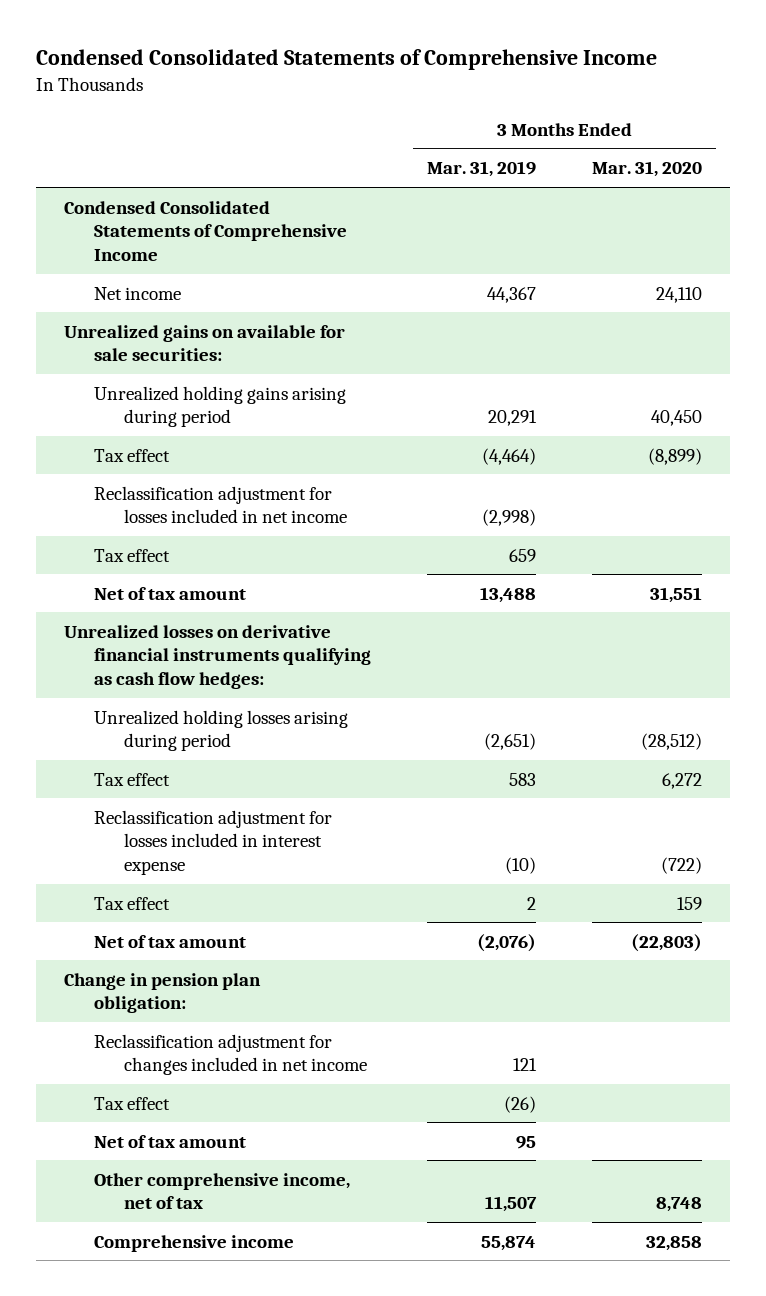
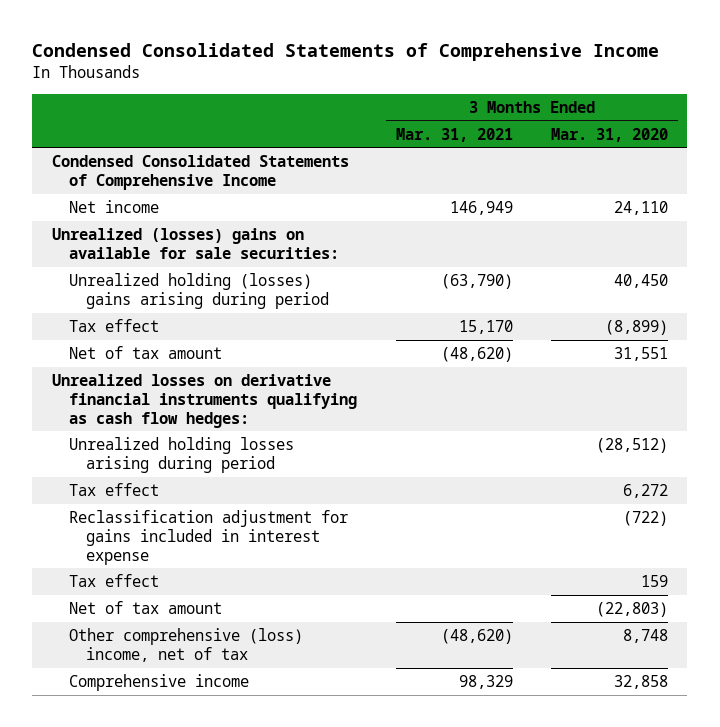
- | 3 Months Ended Mar. 31, 2019 | 3 Months Ended Mar. 31, 2020
+ | 3 Months Ended Mar. 31, 2021 | 3 Months Ended Mar. 31, 2020
- Unrealized gains on available for sale securities:
- Unrealized holding gains arising during period | 20,291 | 40,450
+ Unrealized (losses) gains on available for sale securities:
+ Unrealized holding (losses) gains arising during period | (63,790) | 40,450
- Reclassification adjustment for losses included in net income | (2,998) |
- Tax effect | 659 |
- Reclassification adjustment for losses included in interest expense | (10) | (722)
+ Reclassification adjustment for gains included in interest expense | | (722)
- Change in pension plan obligation:
- Reclassification adjustment for changes included in net income | 121 |
- Tax effect | (26) |
- Net of tax amount | 95 |
- Other comprehensive income, net of tax | 11,507 | 8,748
+ Other comprehensive (loss) income, net of tax | (48,620) | 8,748

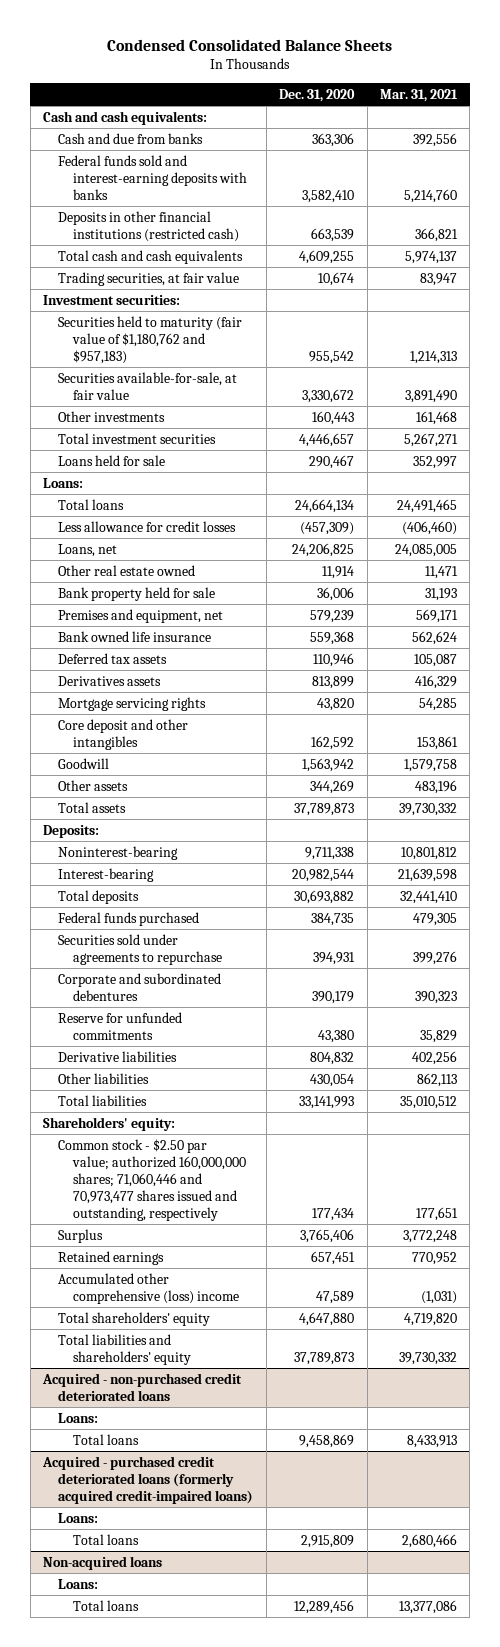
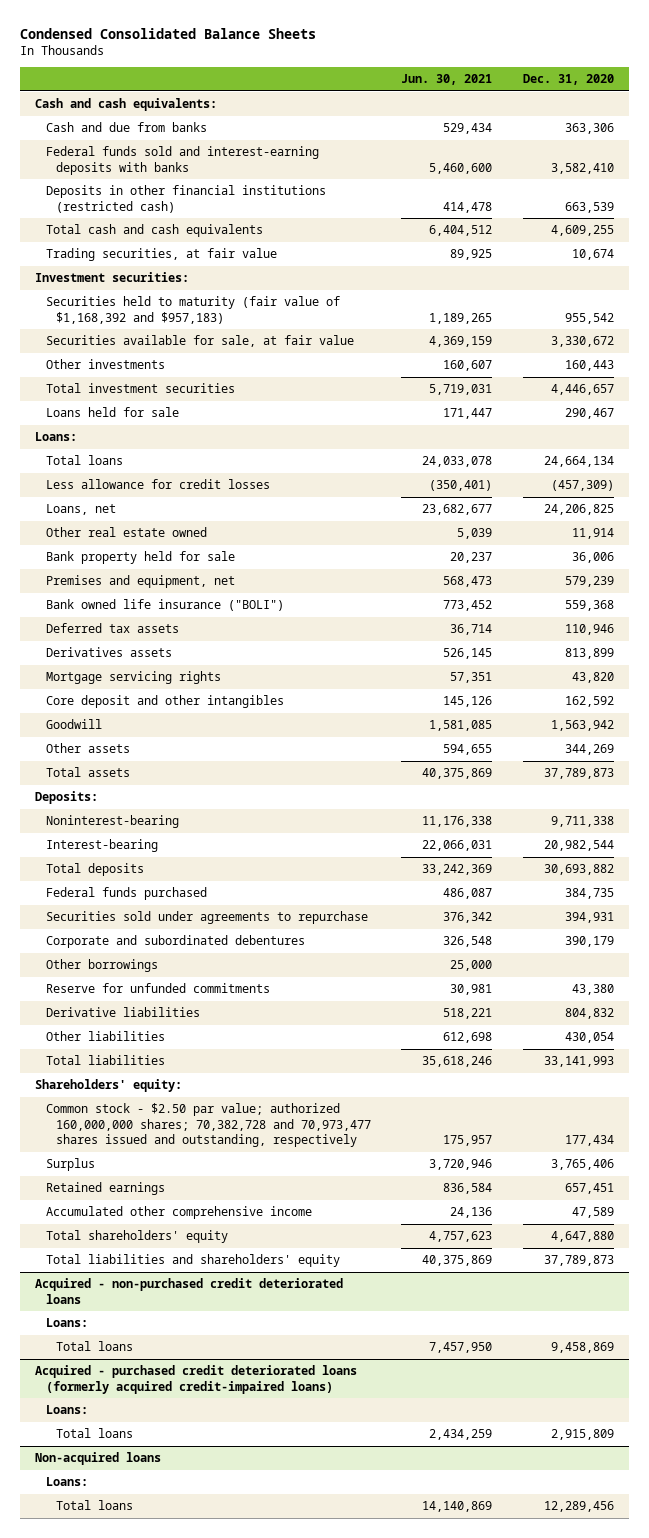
- | Dec. 31, 2020 | Mar. 31, 2021
+ | Jun. 30, 2021 | Dec. 31, 2020
- Securities held to maturity (fair value of $1,180,762 and $957,183) | 955,542 | 1,214,313
- Securities available-for-sale, at fair value | 3,330,672 | 3,891,490
+ Securities held to maturity (fair value of $1,168,392 and $957,183) | 1,189,265 | 955,542
+ Securities available for sale, at fair value | 4,369,159 | 3,330,672
- Bank owned life insurance | 559,368 | 562,624
+ Bank owned life insurance ("BOLI") | 773,452 | 559,368
+ Other borrowings | 25,000 |
- Common stock - $2.50 par value; authorized 160,000,000 shares; 71,060,446 and 70,973,477 shares issued and outstanding, respectively | 177,434 | 177,651
+ Common stock - $2.50 par value; authorized 160,000,000 shares; 70,382,728 and 70,973,477 shares issued and outstanding, respectively | 175,957 | 177,434
- Accumulated other comprehensive (loss) income | 47,589 | (1,031)
+ Accumulated other comprehensive income | 24,136 | 47,589

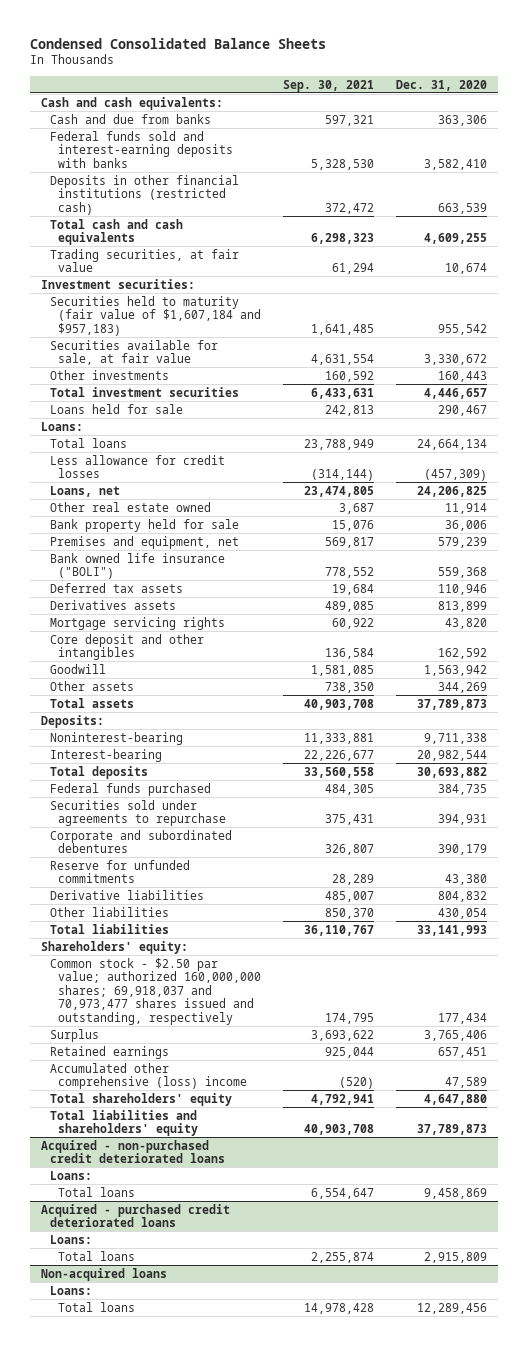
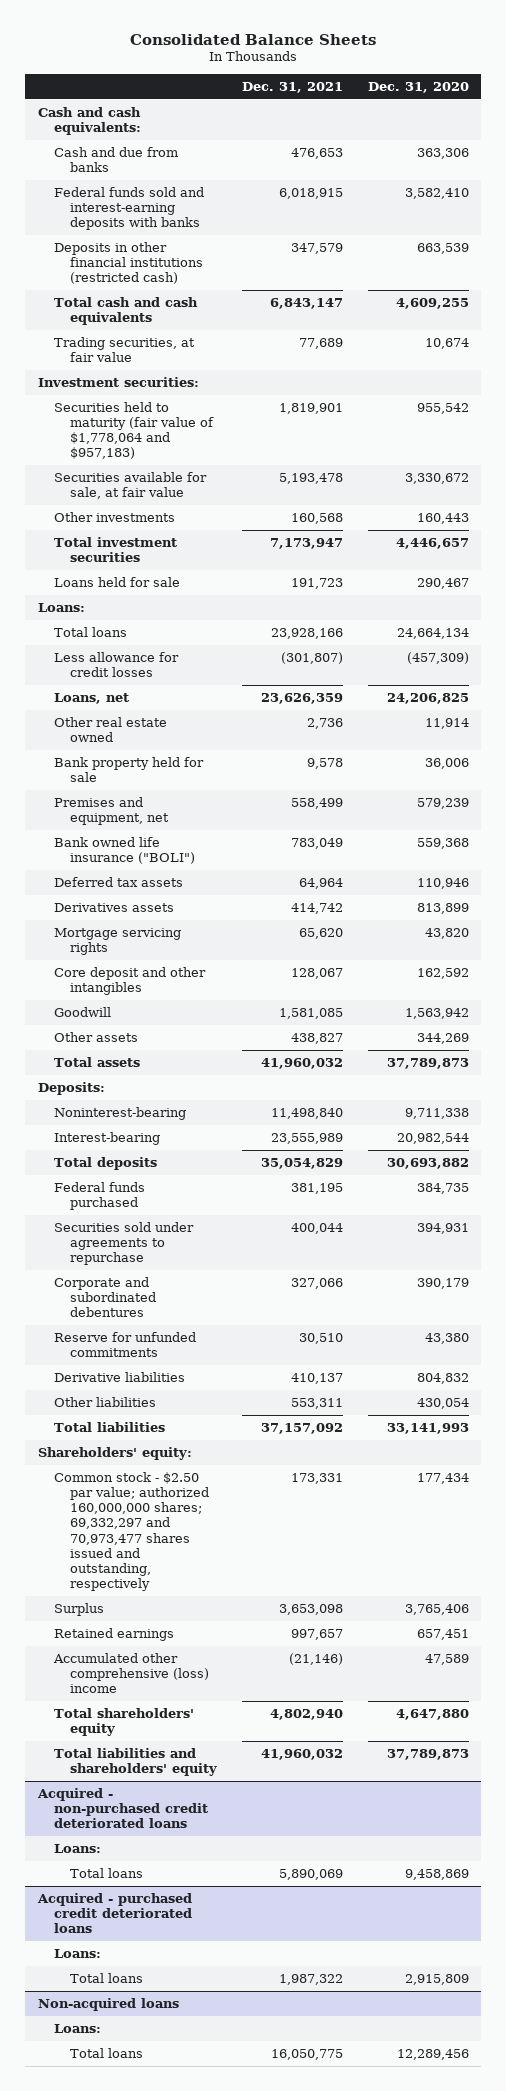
- Condensed Consolidated Balance Sheets
+ Consolidated Balance Sheets
- | Sep. 30, 2021 | Dec. 31, 2020
+ | Dec. 31, 2021 | Dec. 31, 2020
- Securities held to maturity (fair value of $1,607,184 and $957,183) | 1,641,485 | 955,542
+ Securities held to maturity (fair value of $1,778,064 and $957,183) | 1,819,901 | 955,542
- Common stock - $2.50 par value; authorized 160,000,000 shares; 69,918,037 and 70,973,477 shares issued and outstanding, respectively | 174,795 | 177,434
+ Common stock - $2.50 par value; authorized 160,000,000 shares; 69,332,297 and 70,973,477 shares issued and outstanding, respectively | 173,331 | 177,434

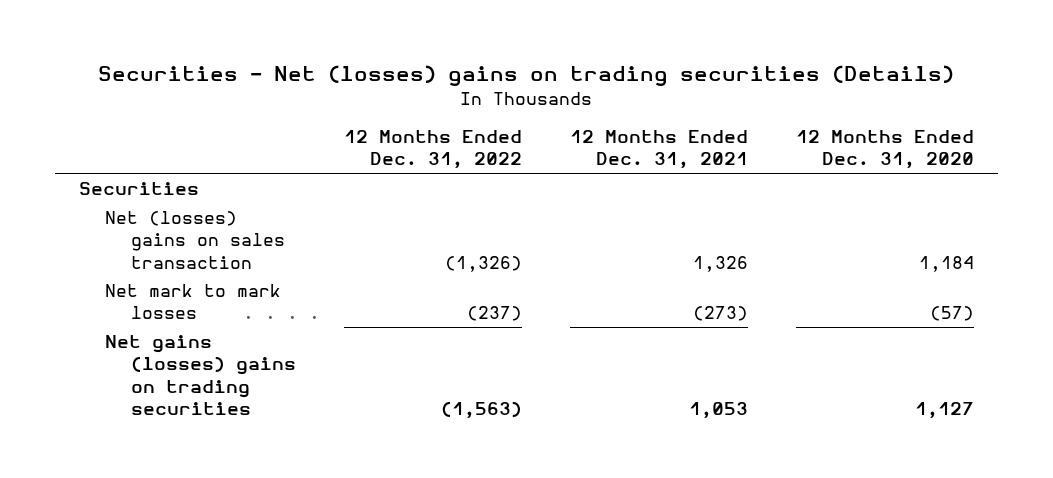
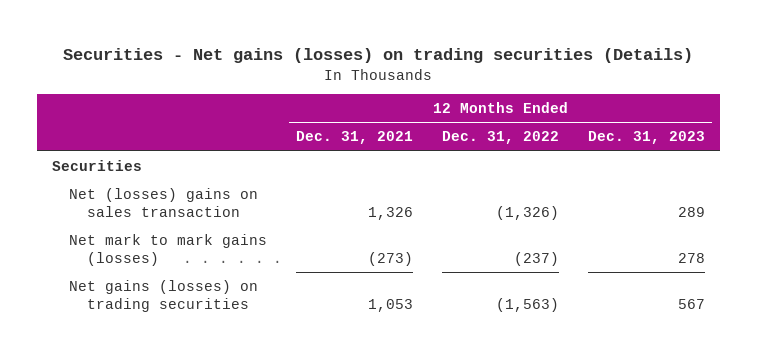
- Securities - Net (losses) gains on trading securities (Details)
+ Securities - Net gains (losses) on trading securities (Details)
- | 12 Months Ended Dec. 31, 2022 | 12 Months Ended Dec. 31, 2021 | 12 Months Ended Dec. 31, 2020
+ | 12 Months Ended Dec. 31, 2021 | 12 Months Ended Dec. 31, 2022 | 12 Months Ended Dec. 31, 2023
- Net mark to mark losses | (237) | (273) | (57)
- Net gains (losses) gains on trading securities | (1,563) | 1,053 | 1,127
+ Net mark to mark gains (losses) | (273) | (237) | 278
+ Net gains (losses) on trading securities | 1,053 | (1,563) | 567

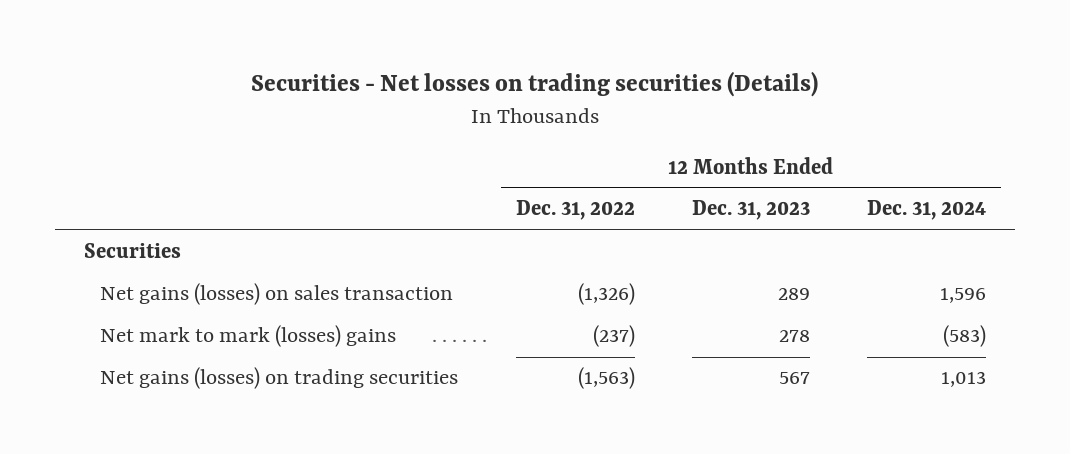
- Securities - Net gains (losses) on trading securities (Details)
+ Securities - Net losses on trading securities (Details)
- | 12 Months Ended Dec. 31, 2021 | 12 Months Ended Dec. 31, 2022 | 12 Months Ended Dec. 31, 2023
+ | 12 Months Ended Dec. 31, 2022 | 12 Months Ended Dec. 31, 2023 | 12 Months Ended Dec. 31, 2024
- Net (losses) gains on sales transaction | 1,326 | (1,326) | 289
- Net mark to mark gains (losses) | (273) | (237) | 278
+ Net gains (losses) on sales transaction | (1,326) | 289 | 1,596
+ Net mark to mark (losses) gains | (237) | 278 | (583)

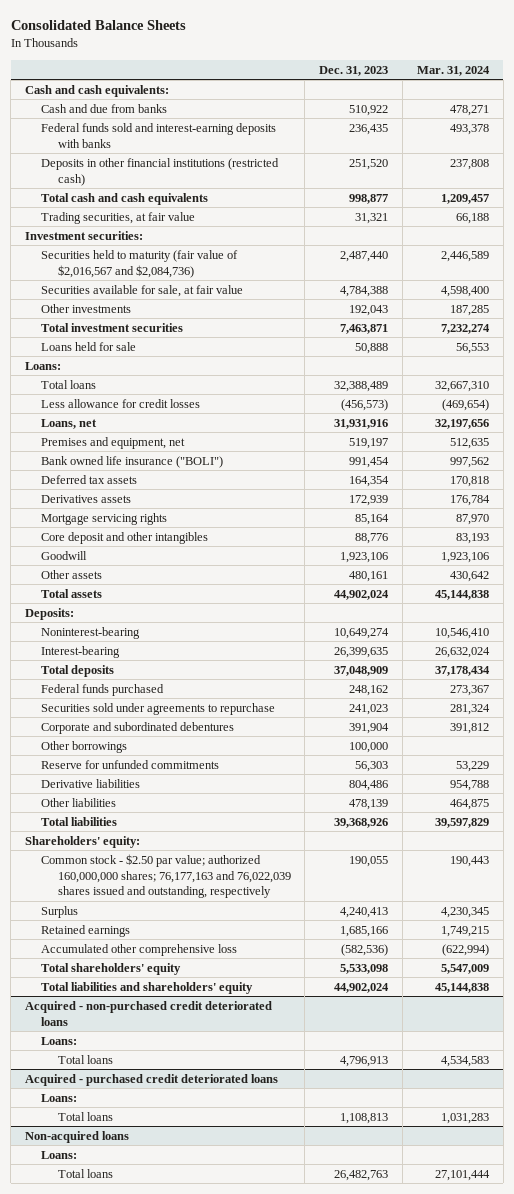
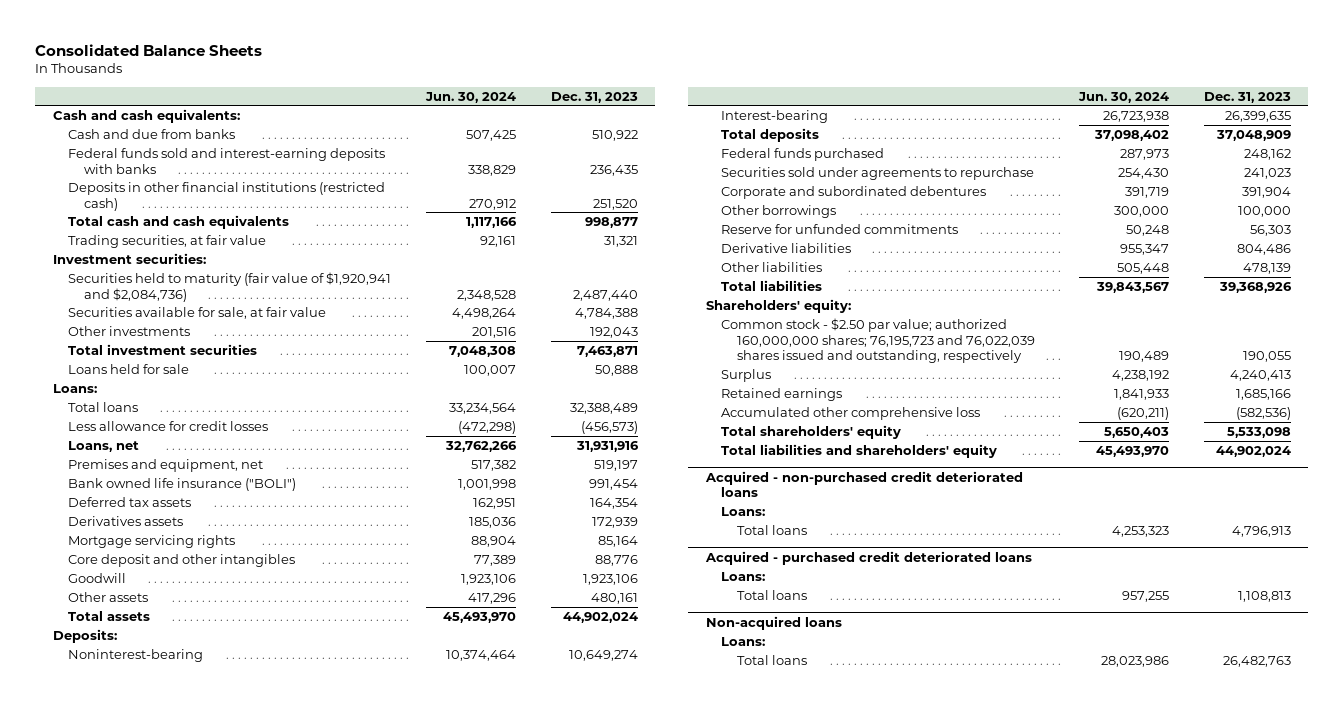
- | Dec. 31, 2023 | Mar. 31, 2024
+ | Jun. 30, 2024 | Dec. 31, 2023
- Securities held to maturity (fair value of $2,016,567 and $2,084,736) | 2,487,440 | 2,446,589
+ Securities held to maturity (fair value of $1,920,941 and $2,084,736) | 2,348,528 | 2,487,440
- Common stock - $2.50 par value; authorized 160,000,000 shares; 76,177,163 and 76,022,039 shares issued and outstanding, respectively | 190,055 | 190,443
+ Common stock - $2.50 par value; authorized 160,000,000 shares; 76,195,723 and 76,022,039 shares issued and outstanding, respectively | 190,489 | 190,055

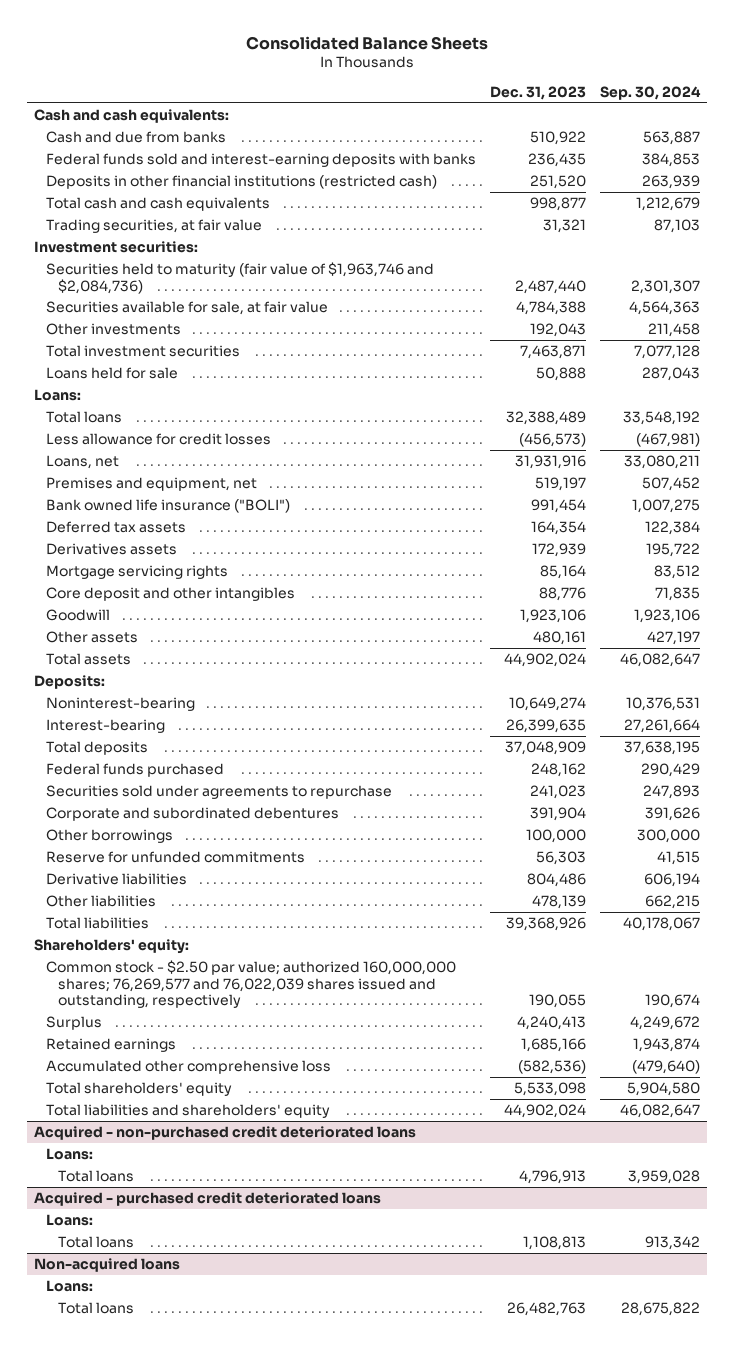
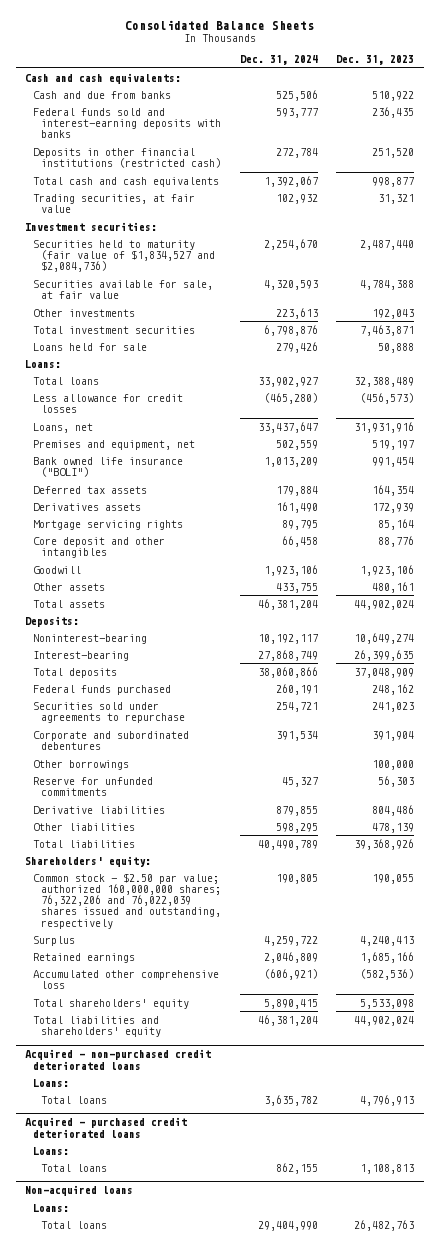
- | Dec. 31, 2023 | Sep. 30, 2024
+ | Dec. 31, 2024 | Dec. 31, 2023
- Securities held to maturity (fair value of $1,963,746 and $2,084,736) | 2,487,440 | 2,301,307
+ Securities held to maturity (fair value of $1,834,527 and $2,084,736) | 2,254,670 | 2,487,440
- Common stock - $2.50 par value; authorized 160,000,000 shares; 76,269,577 and 76,022,039 shares issued and outstanding, respectively | 190,055 | 190,674
+ Common stock - $2.50 par value; authorized 160,000,000 shares; 76,322,206 and 76,022,039 shares issued and outstanding, respectively | 190,805 | 190,055

